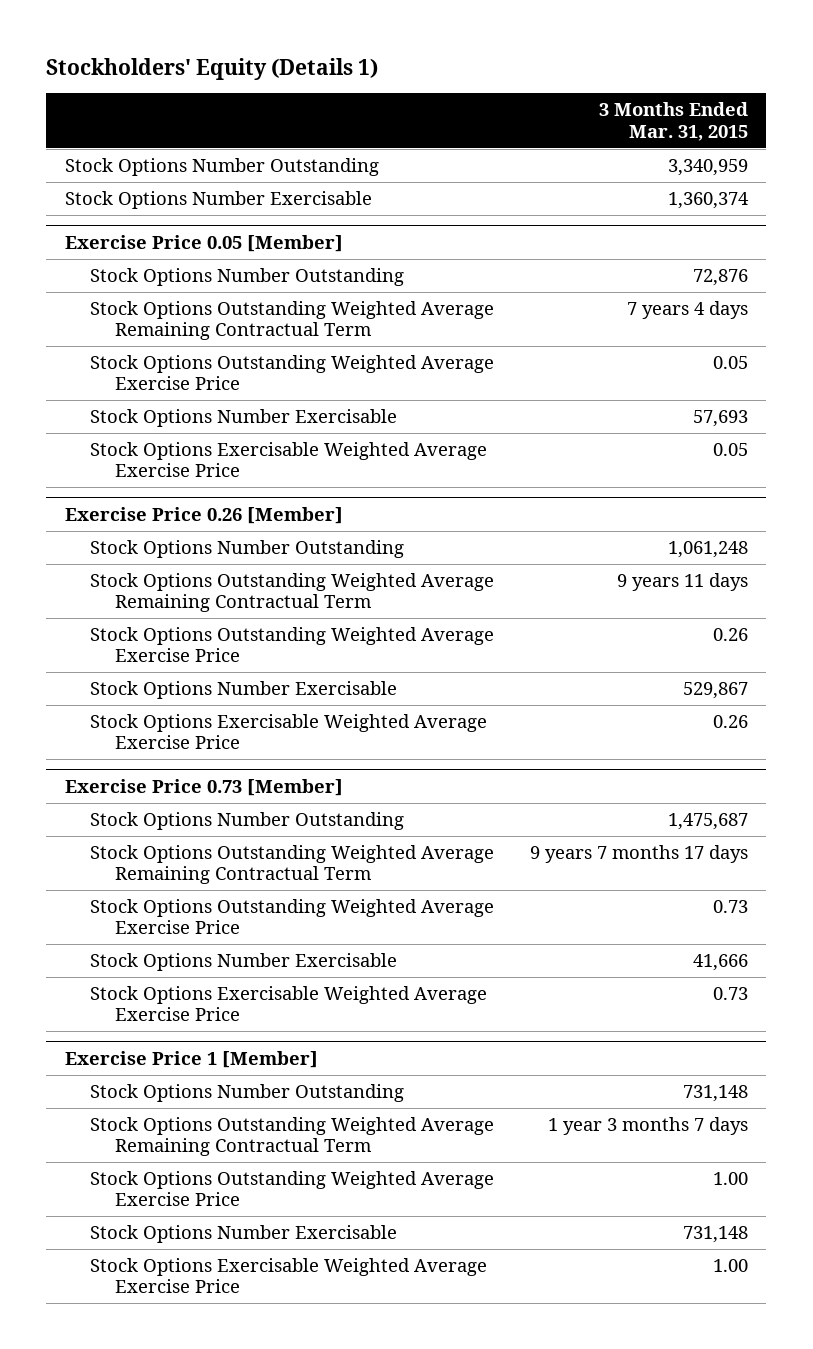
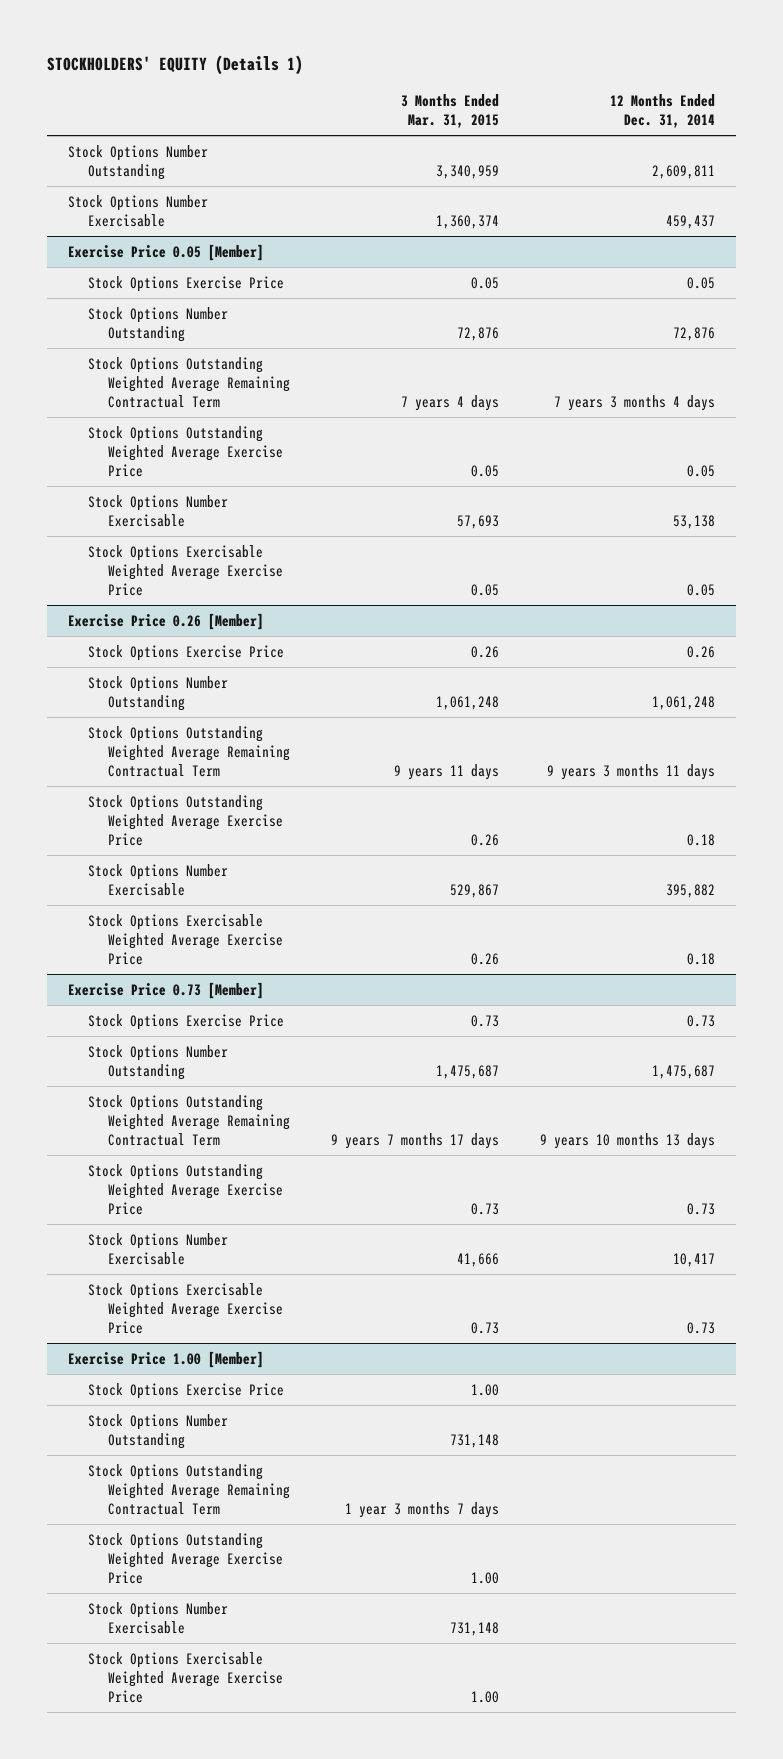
- Stockholders' Equity (Details 1)
+ STOCKHOLDERS' EQUITY (Details 1)
- | 3 Months Ended Mar. 31, 2015
+ | 3 Months Ended Mar. 31, 2015 | 12 Months Ended Dec. 31, 2014
@ Exercise Price 0.05 [Member]
+ Stock Options Exercise Price | 0.05 | 0.05
@ Exercise Price 0.26 [Member]
+ Stock Options Exercise Price | 0.26 | 0.26
@ Exercise Price 0.73 [Member]
+ Stock Options Exercise Price | 0.73 | 0.73
- Exercise Price 1 [Member]
+ Exercise Price 1.00 [Member]
+ Stock Options Exercise Price | 1.00 |

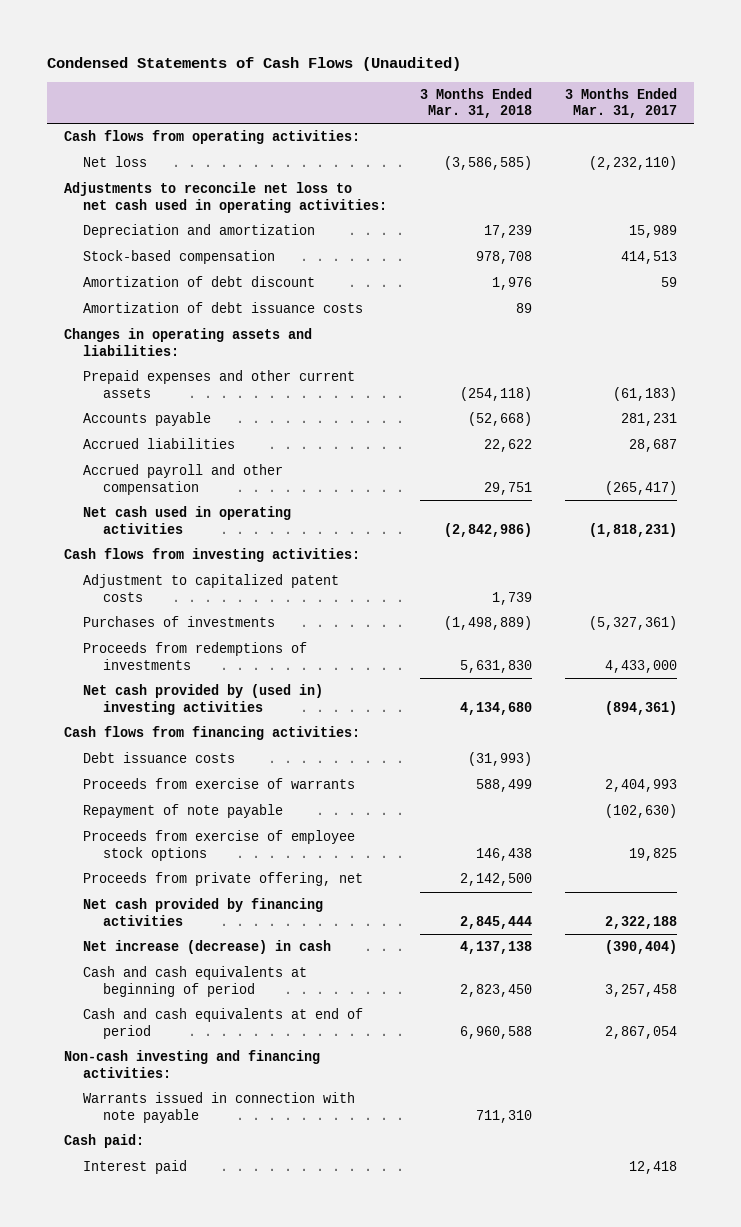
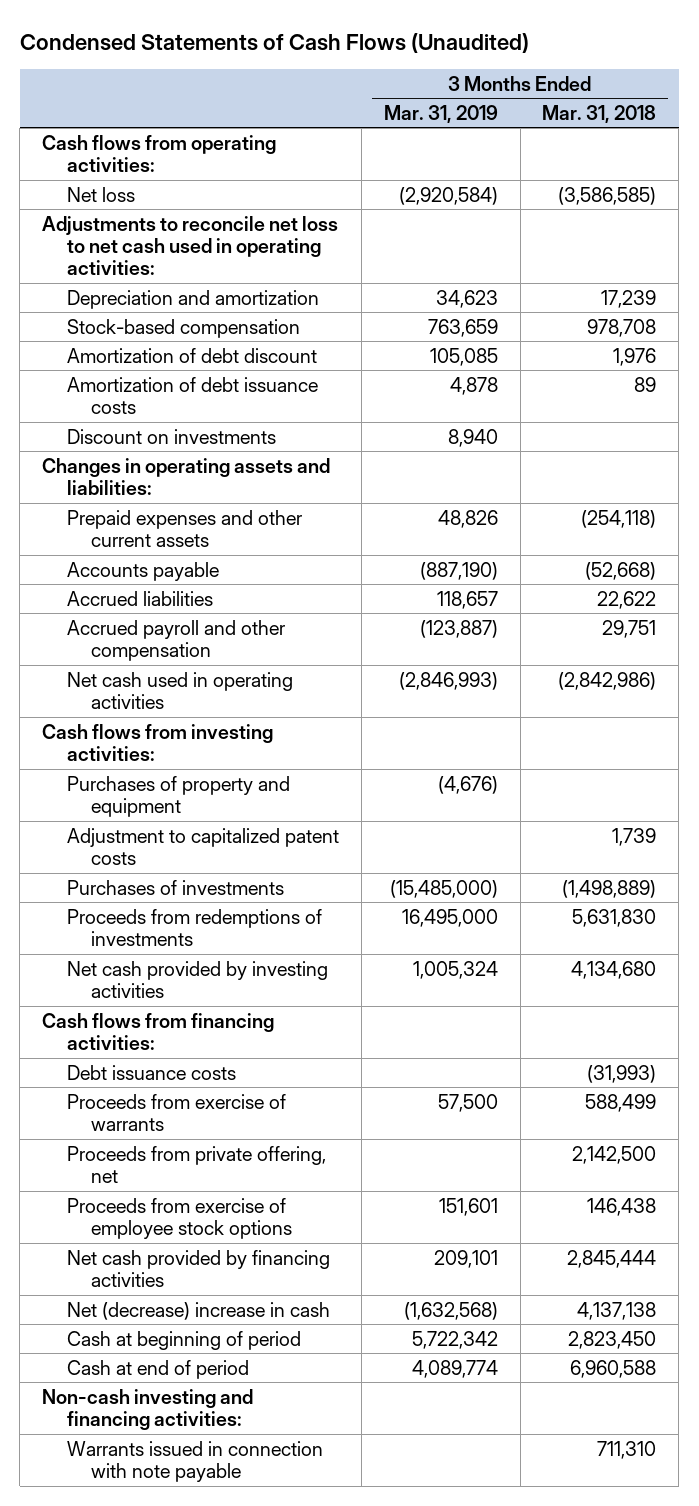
- | 3 Months Ended Mar. 31, 2018 | 3 Months Ended Mar. 31, 2017
+ | 3 Months Ended Mar. 31, 2019 | 3 Months Ended Mar. 31, 2018
+ Discount on investments | 8,940 |
+ Purchases of property and equipment | (4,676) |
- Net cash provided by (used in) investing activities | 4,134,680 | (894,361)
+ Net cash provided by investing activities | 1,005,324 | 4,134,680
- Repayment of note payable | | (102,630)
moved down: Proceeds from exercise of employee stock options | 151,601 | 146,438
- Net increase (decrease) in cash | 4,137,138 | (390,404)
- Cash and cash equivalents at beginning of period | 2,823,450 | 3,257,458
- Cash and cash equivalents at end of period | 6,960,588 | 2,867,054
+ Net (decrease) increase in cash | (1,632,568) | 4,137,138
+ Cash at beginning of period | 5,722,342 | 2,823,450
+ Cash at end of period | 4,089,774 | 6,960,588
- Cash paid:
- Interest paid | | 12,418

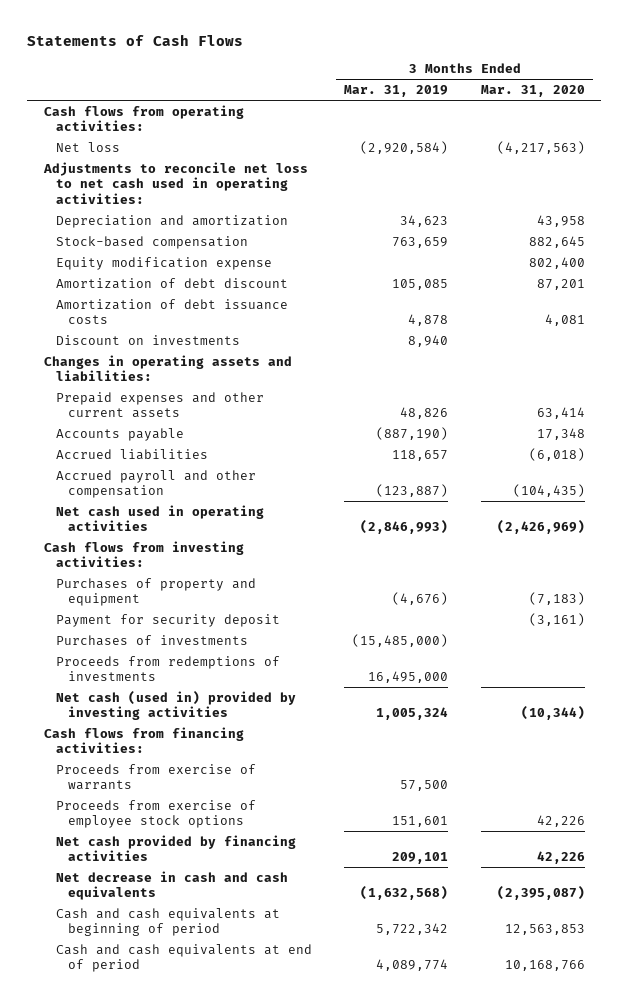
- Condensed Statements of Cash Flows (Unaudited)
+ Statements of Cash Flows
- | 3 Months Ended Mar. 31, 2019 | 3 Months Ended Mar. 31, 2018
+ | 3 Months Ended Mar. 31, 2019 | 3 Months Ended Mar. 31, 2020
+ Equity modification expense | | 802,400
- Adjustment to capitalized patent costs | | 1,739
+ Payment for security deposit | | (3,161)
- Net cash provided by investing activities | 1,005,324 | 4,134,680
+ Net cash (used in) provided by investing activities | 1,005,324 | (10,344)
- Debt issuance costs | | (31,993)
- Proceeds from private offering, net | | 2,142,500
- Net (decrease) increase in cash | (1,632,568) | 4,137,138
- Cash at beginning of period | 5,722,342 | 2,823,450
- Cash at end of period | 4,089,774 | 6,960,588
- Non-cash investing and financing activities:
- Warrants issued in connection with note payable | | 711,310
+ Net decrease in cash and cash equivalents | (1,632,568) | (2,395,087)
+ Cash and cash equivalents at beginning of period | 5,722,342 | 12,563,853
+ Cash and cash equivalents at end of period | 4,089,774 | 10,168,766

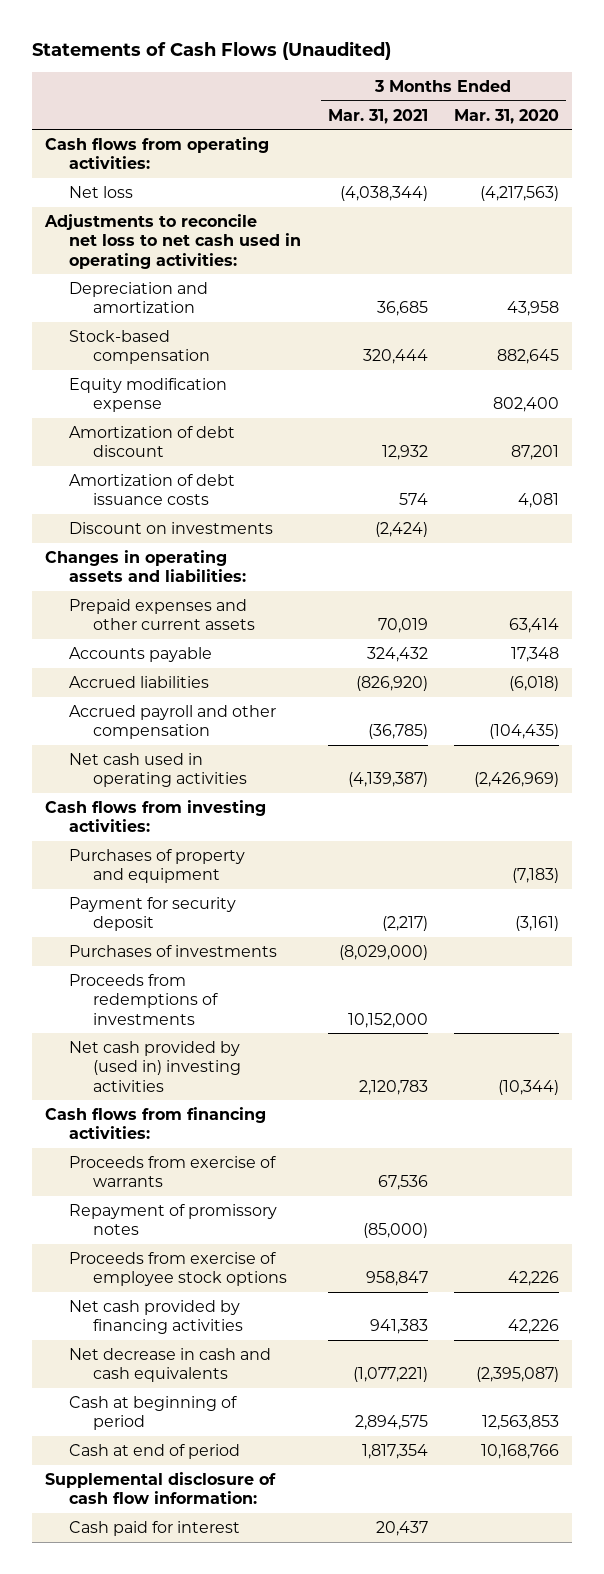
- Statements of Cash Flows
+ Statements of Cash Flows (Unaudited)
- | 3 Months Ended Mar. 31, 2019 | 3 Months Ended Mar. 31, 2020
+ | 3 Months Ended Mar. 31, 2021 | 3 Months Ended Mar. 31, 2020
- Net cash (used in) provided by investing activities | 1,005,324 | (10,344)
+ Net cash provided by (used in) investing activities | 2,120,783 | (10,344)
+ Repayment of promissory notes | (85,000) |
- Cash and cash equivalents at beginning of period | 5,722,342 | 12,563,853
- Cash and cash equivalents at end of period | 4,089,774 | 10,168,766
+ Cash at beginning of period | 2,894,575 | 12,563,853
+ Cash at end of period | 1,817,354 | 10,168,766
+ Supplemental disclosure of cash flow information:
+ Cash paid for interest | 20,437 |

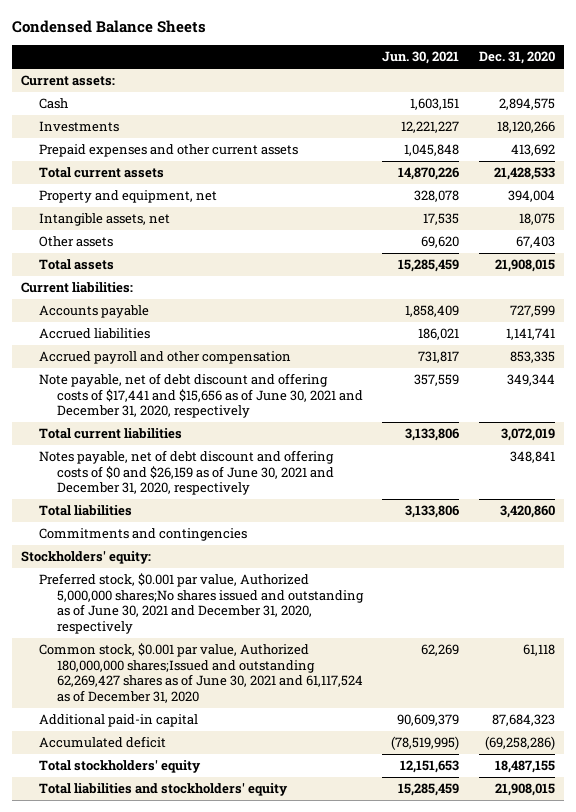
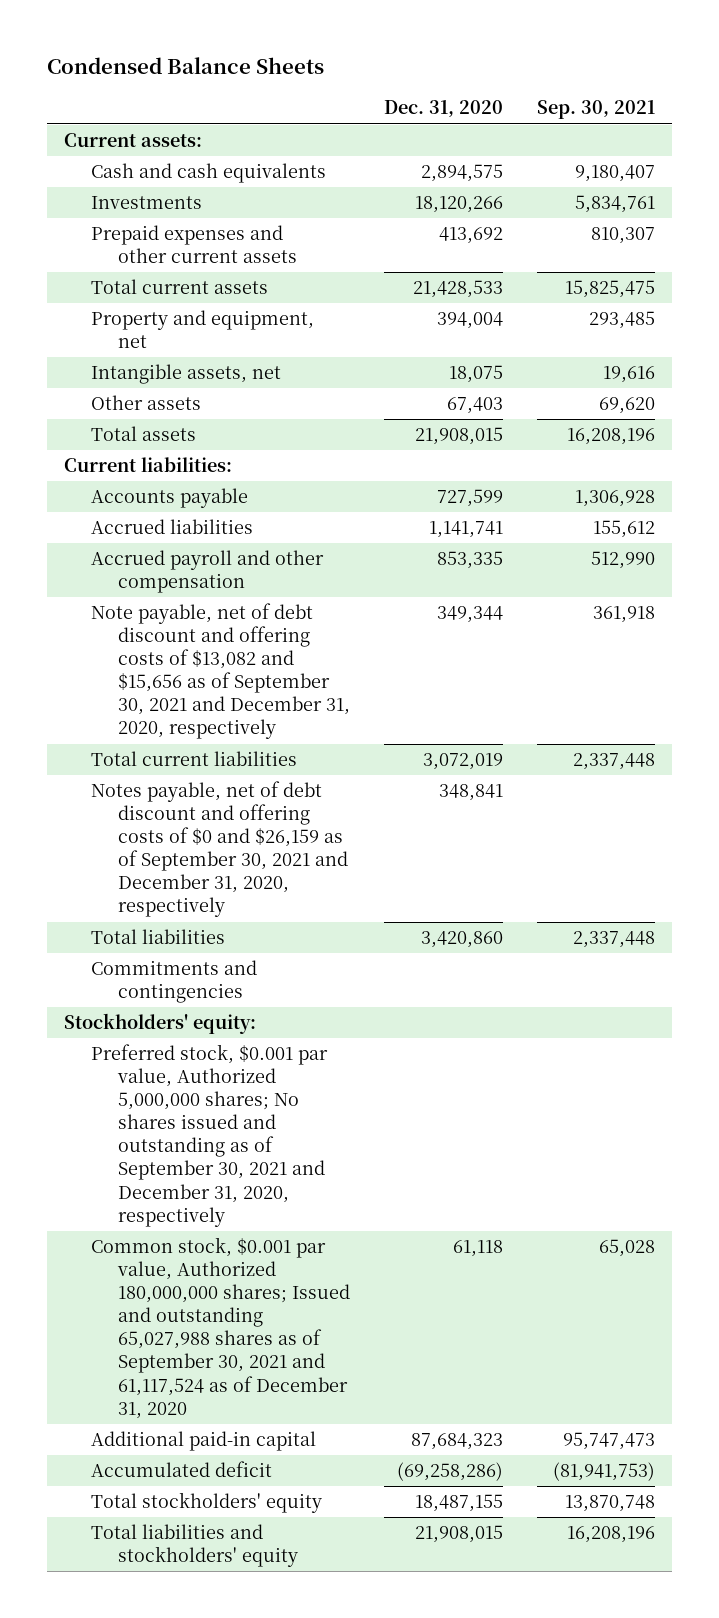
- | Jun. 30, 2021 | Dec. 31, 2020
+ | Dec. 31, 2020 | Sep. 30, 2021
- Cash | 1,603,151 | 2,894,575
+ Cash and cash equivalents | 2,894,575 | 9,180,407
- Note payable, net of debt discount and offering costs of $17,441 and $15,656 as of June 30, 2021 and December 31, 2020, respectively | 357,559 | 349,344
+ Note payable, net of debt discount and offering costs of $13,082 and $15,656 as of September 30, 2021 and December 31, 2020, respectively | 349,344 | 361,918
- Notes payable, net of debt discount and offering costs of $0 and $26,159 as of June 30, 2021 and December 31, 2020, respectively | | 348,841
+ Notes payable, net of debt discount and offering costs of $0 and $26,159 as of September 30, 2021 and December 31, 2020, respectively | 348,841 |
- Preferred stock, $0.001 par value, Authorized 5,000,000 shares;No shares issued and outstanding as of June 30, 2021 and December 31, 2020, respectively
- Common stock, $0.001 par value, Authorized 180,000,000 shares;Issued and outstanding 62,269,427 shares as of June 30, 2021 and 61,117,524 as of December 31, 2020 | 62,269 | 61,118
+ Preferred stock, $0.001 par value, Authorized 5,000,000 shares; No shares issued and outstanding as of September 30, 2021 and December 31, 2020, respectively
+ Common stock, $0.001 par value, Authorized 180,000,000 shares; Issued and outstanding 65,027,988 shares as of September 30, 2021 and 61,117,524 as of December 31, 2020 | 61,118 | 65,028

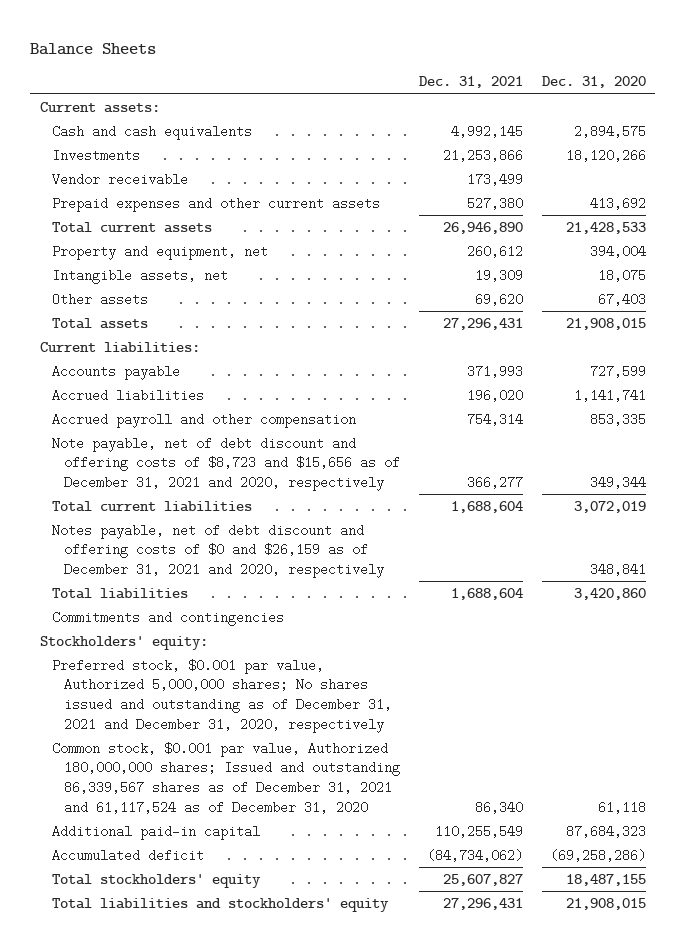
- Condensed Balance Sheets
+ Balance Sheets
- | Dec. 31, 2020 | Sep. 30, 2021
+ | Dec. 31, 2021 | Dec. 31, 2020
+ Vendor receivable | 173,499 |
- Note payable, net of debt discount and offering costs of $13,082 and $15,656 as of September 30, 2021 and December 31, 2020, respectively | 349,344 | 361,918
+ Note payable, net of debt discount and offering costs of $8,723 and $15,656 as of December 31, 2021 and 2020, respectively | 366,277 | 349,344
- Notes payable, net of debt discount and offering costs of $0 and $26,159 as of September 30, 2021 and December 31, 2020, respectively | 348,841 |
+ Notes payable, net of debt discount and offering costs of $0 and $26,159 as of December 31, 2021 and 2020, respectively | | 348,841
- Preferred stock, $0.001 par value, Authorized 5,000,000 shares; No shares issued and outstanding as of September 30, 2021 and December 31, 2020, respectively
- Common stock, $0.001 par value, Authorized 180,000,000 shares; Issued and outstanding 65,027,988 shares as of September 30, 2021 and 61,117,524 as of December 31, 2020 | 61,118 | 65,028
+ Preferred stock, $0.001 par value, Authorized 5,000,000 shares; No shares issued and outstanding as of December 31, 2021 and December 31, 2020, respectively
+ Common stock, $0.001 par value, Authorized 180,000,000 shares; Issued and outstanding 86,339,567 shares as of December 31, 2021 and 61,117,524 as of December 31, 2020 | 86,340 | 61,118

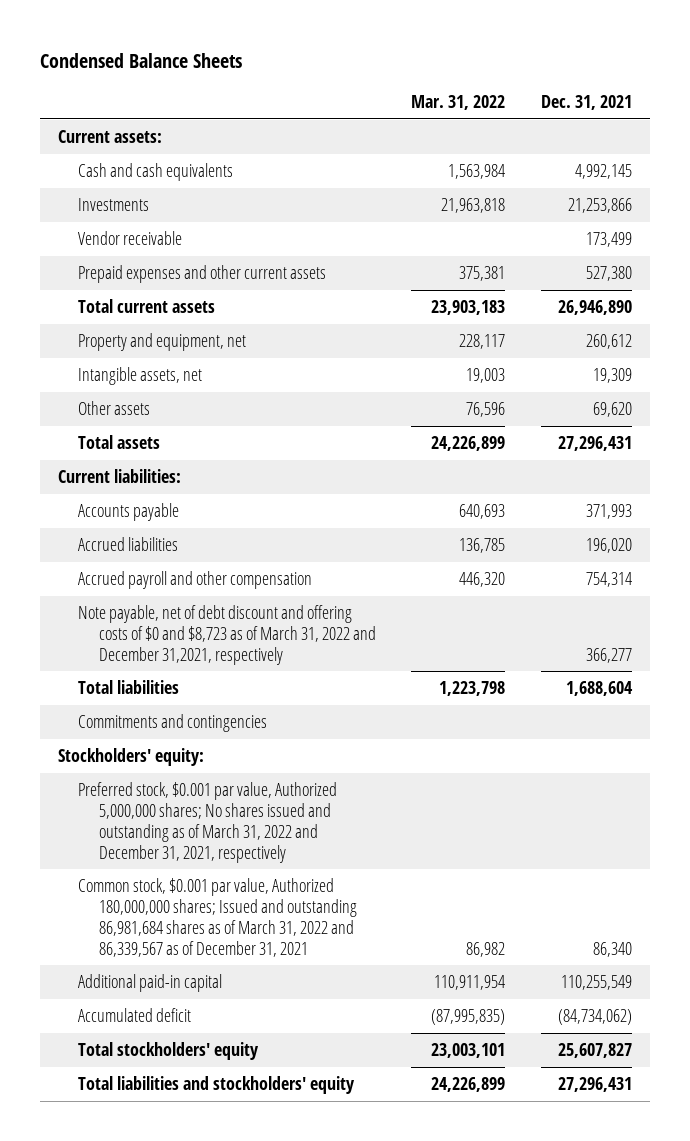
- Balance Sheets
+ Condensed Balance Sheets
- | Dec. 31, 2021 | Dec. 31, 2020
+ | Mar. 31, 2022 | Dec. 31, 2021
- Note payable, net of debt discount and offering costs of $8,723 and $15,656 as of December 31, 2021 and 2020, respectively | 366,277 | 349,344
- Total current liabilities | 1,688,604 | 3,072,019
- Notes payable, net of debt discount and offering costs of $0 and $26,159 as of December 31, 2021 and 2020, respectively | | 348,841
+ Note payable, net of debt discount and offering costs of $0 and $8,723 as of March 31, 2022 and December 31,2021, respectively | | 366,277
- Preferred stock, $0.001 par value, Authorized 5,000,000 shares; No shares issued and outstanding as of December 31, 2021 and December 31, 2020, respectively
- Common stock, $0.001 par value, Authorized 180,000,000 shares; Issued and outstanding 86,339,567 shares as of December 31, 2021 and 61,117,524 as of December 31, 2020 | 86,340 | 61,118
+ Preferred stock, $0.001 par value, Authorized 5,000,000 shares; No shares issued and outstanding as of March 31, 2022 and December 31, 2021, respectively
+ Common stock, $0.001 par value, Authorized 180,000,000 shares; Issued and outstanding 86,981,684 shares as of March 31, 2022 and 86,339,567 as of December 31, 2021 | 86,982 | 86,340

